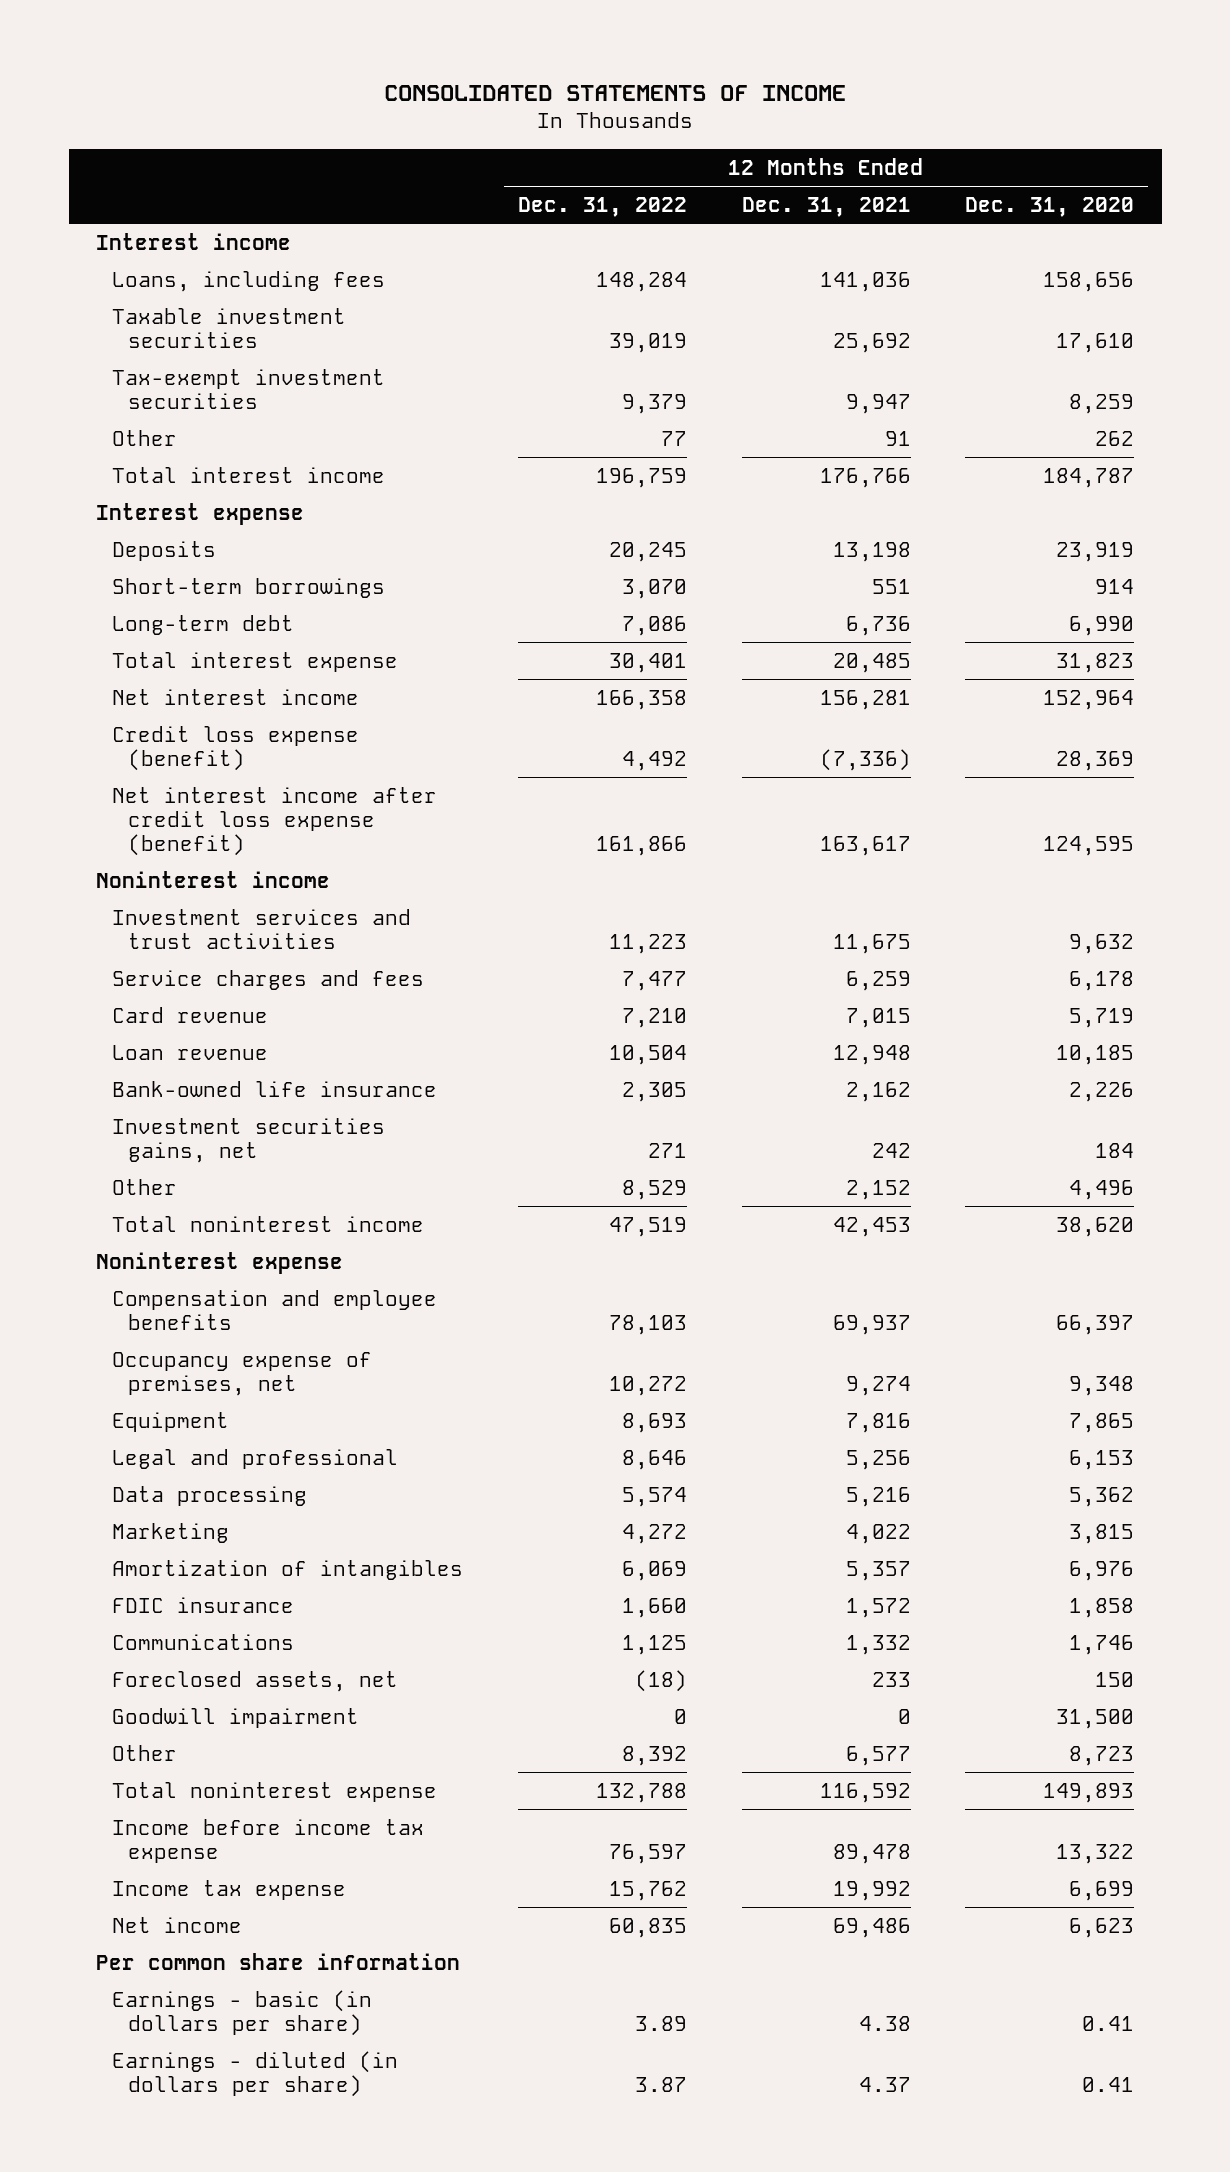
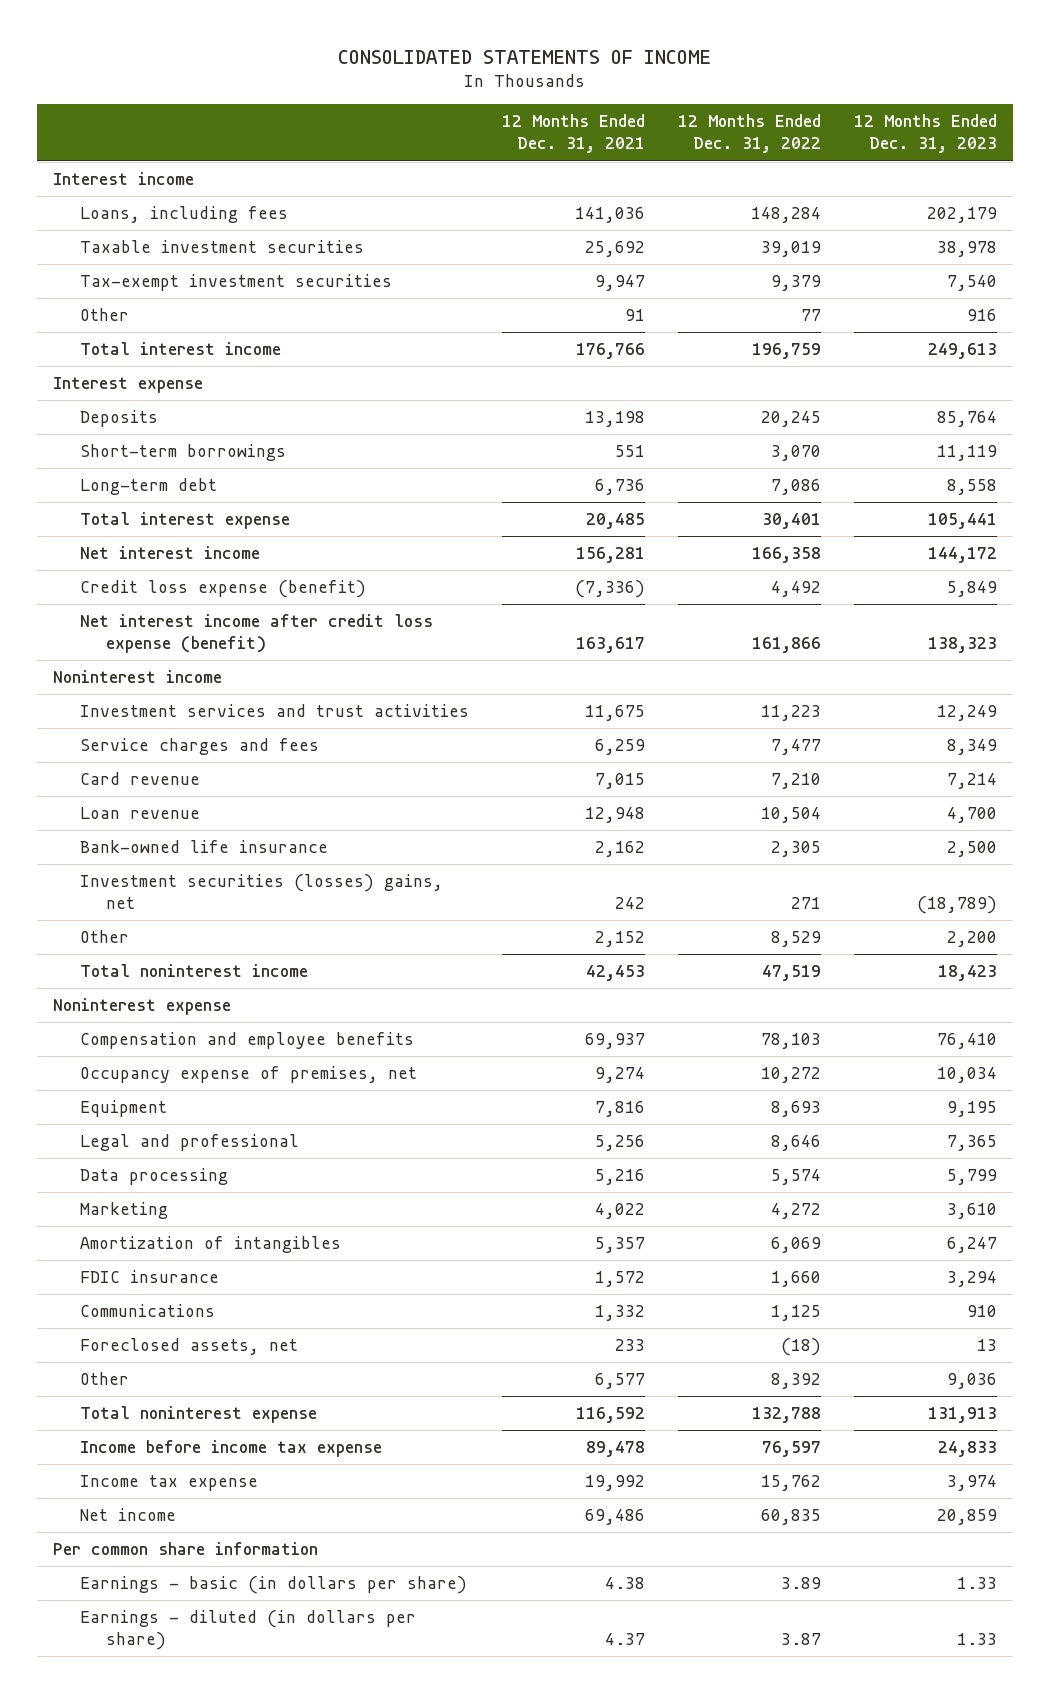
- | 12 Months Ended Dec. 31, 2022 | 12 Months Ended Dec. 31, 2021 | 12 Months Ended Dec. 31, 2020
+ | 12 Months Ended Dec. 31, 2021 | 12 Months Ended Dec. 31, 2022 | 12 Months Ended Dec. 31, 2023
- Investment securities gains, net | 271 | 242 | 184
+ Investment securities (losses) gains, net | 242 | 271 | (18,789)
- Goodwill impairment | 0 | 0 | 31,500

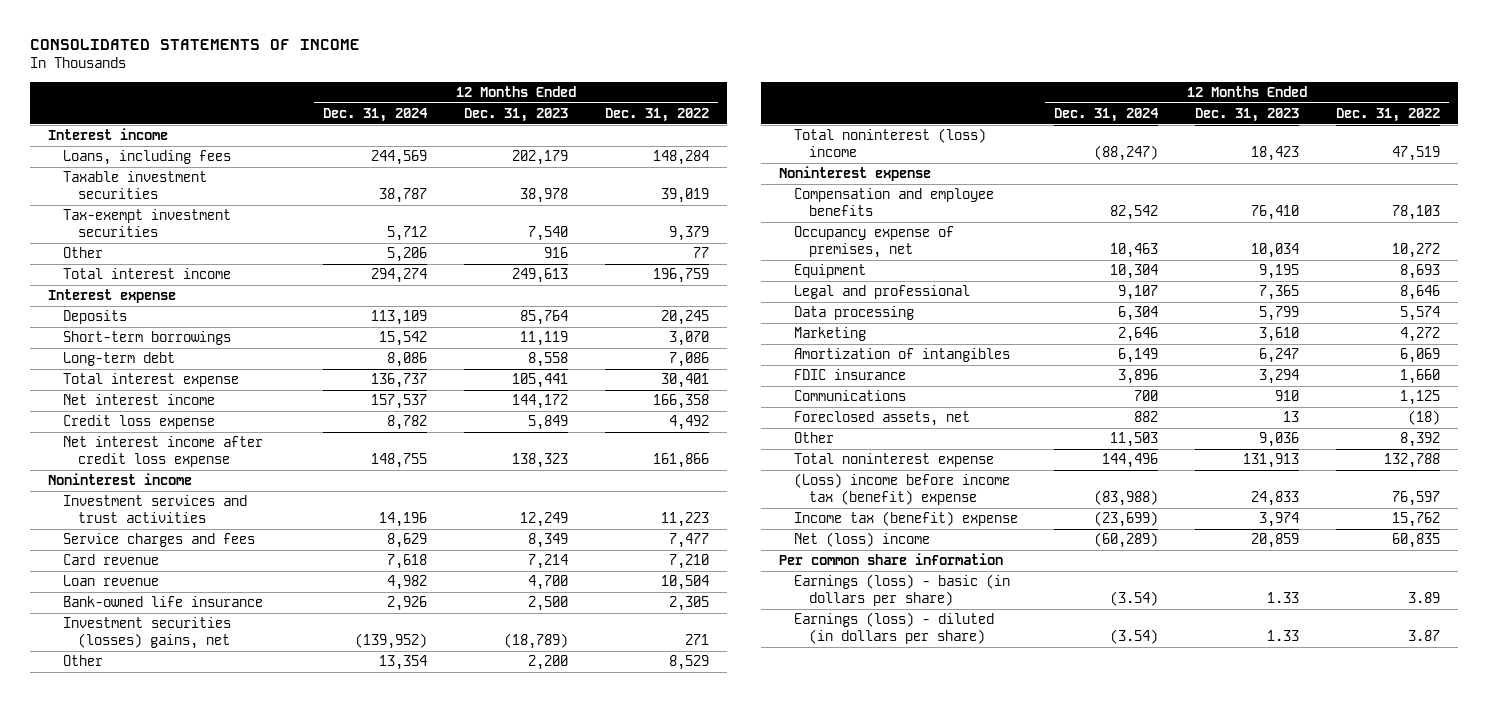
- | 12 Months Ended Dec. 31, 2021 | 12 Months Ended Dec. 31, 2022 | 12 Months Ended Dec. 31, 2023
+ | 12 Months Ended Dec. 31, 2024 | 12 Months Ended Dec. 31, 2023 | 12 Months Ended Dec. 31, 2022
- Credit loss expense (benefit) | (7,336) | 4,492 | 5,849
- Net interest income after credit loss expense (benefit) | 163,617 | 161,866 | 138,323
+ Credit loss expense | 8,782 | 5,849 | 4,492
+ Net interest income after credit loss expense | 148,755 | 138,323 | 161,866
- Total noninterest income | 42,453 | 47,519 | 18,423
+ Total noninterest (loss) income | (88,247) | 18,423 | 47,519
- Income before income tax expense | 89,478 | 76,597 | 24,833
- Income tax expense | 19,992 | 15,762 | 3,974
- Net income | 69,486 | 60,835 | 20,859
+ (Loss) income before income tax (benefit) expense | (83,988) | 24,833 | 76,597
+ Income tax (benefit) expense | (23,699) | 3,974 | 15,762
+ Net (loss) income | (60,289) | 20,859 | 60,835
- Earnings - basic (in dollars per share) | 4.38 | 3.89 | 1.33
- Earnings - diluted (in dollars per share) | 4.37 | 3.87 | 1.33
+ Earnings (loss) - basic (in dollars per share) | (3.54) | 1.33 | 3.89
+ Earnings (loss) - diluted (in dollars per share) | (3.54) | 1.33 | 3.87

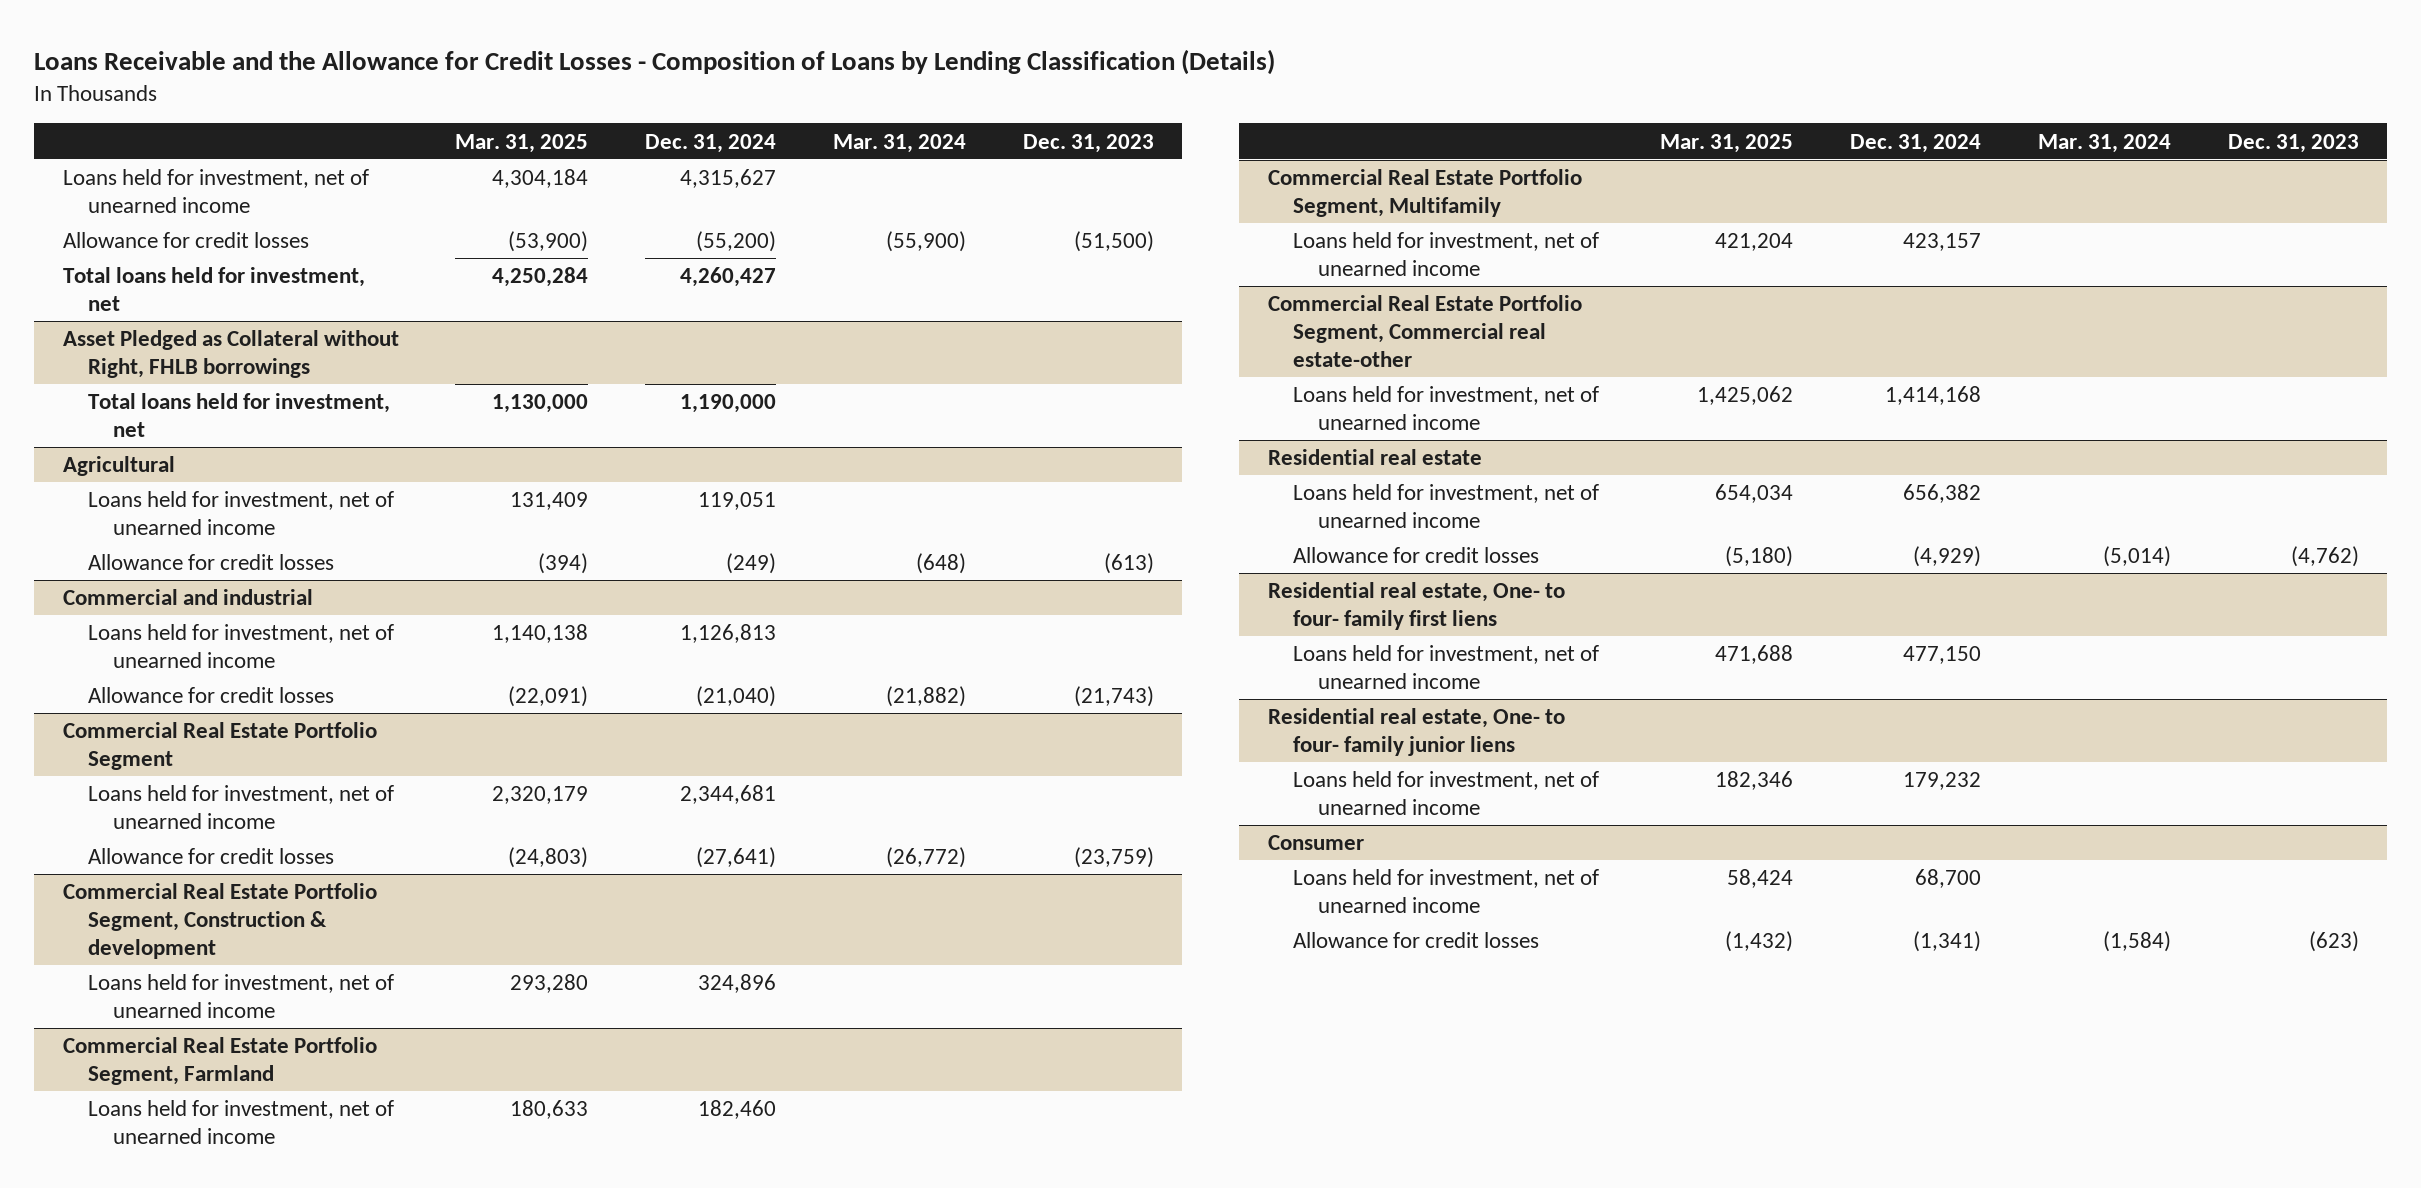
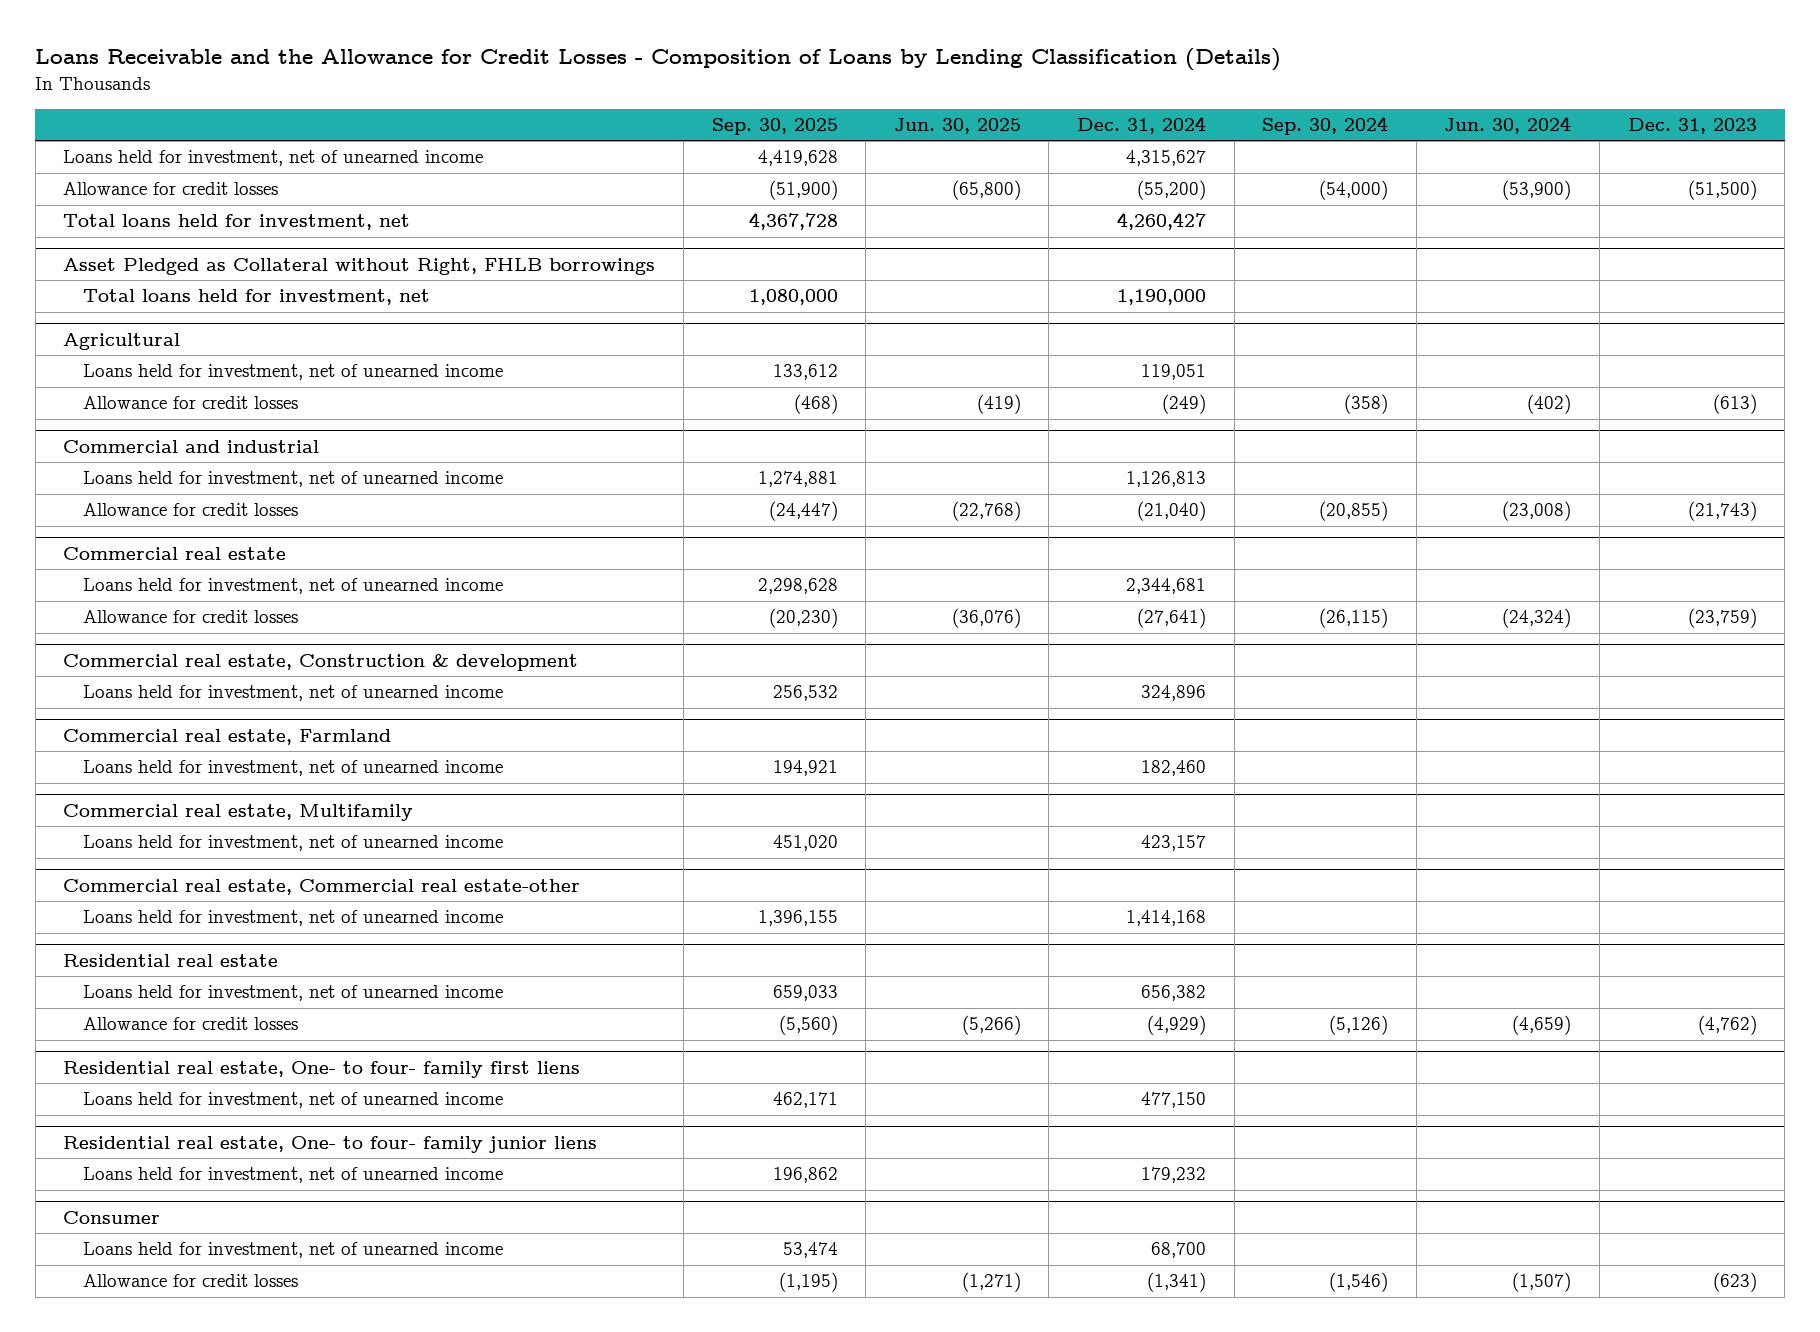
- | Mar. 31, 2025 | Dec. 31, 2024 | Mar. 31, 2024 | Dec. 31, 2023
+ | Sep. 30, 2025 | Jun. 30, 2025 | Dec. 31, 2024 | Sep. 30, 2024 | Jun. 30, 2024 | Dec. 31, 2023
- Commercial Real Estate Portfolio Segment
+ Commercial real estate
- Commercial Real Estate Portfolio Segment, Construction & development
+ Commercial real estate, Construction & development
- Commercial Real Estate Portfolio Segment, Farmland
+ Commercial real estate, Farmland
- Commercial Real Estate Portfolio Segment, Multifamily
+ Commercial real estate, Multifamily
- Commercial Real Estate Portfolio Segment, Commercial real estate-other
+ Commercial real estate, Commercial real estate-other

